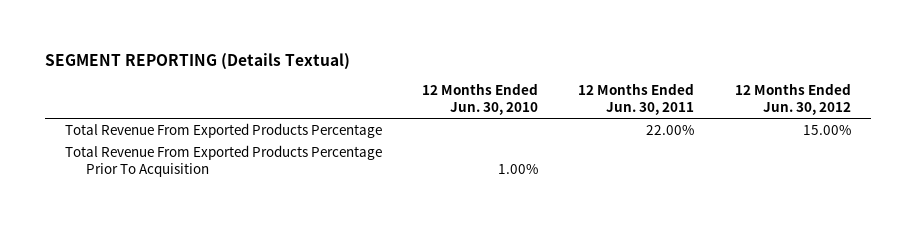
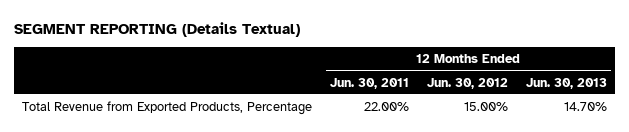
- | 12 Months Ended Jun. 30, 2010 | 12 Months Ended Jun. 30, 2011 | 12 Months Ended Jun. 30, 2012
+ | 12 Months Ended Jun. 30, 2011 | 12 Months Ended Jun. 30, 2012 | 12 Months Ended Jun. 30, 2013
- Total Revenue From Exported Products Percentage | | 22.00% | 15.00%
- Total Revenue From Exported Products Percentage Prior To Acquisition | 1.00% | |
+ Total Revenue from Exported Products, Percentage | 22.00% | 15.00% | 14.70%

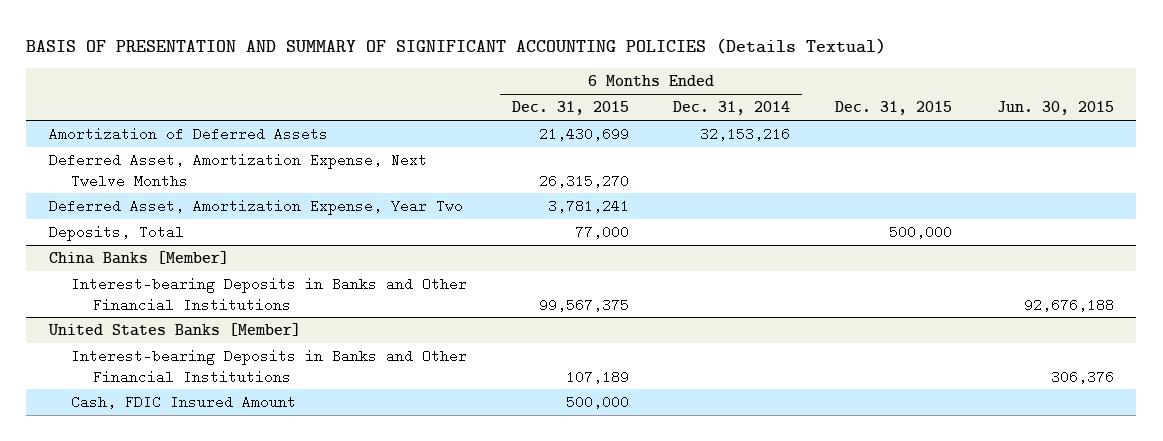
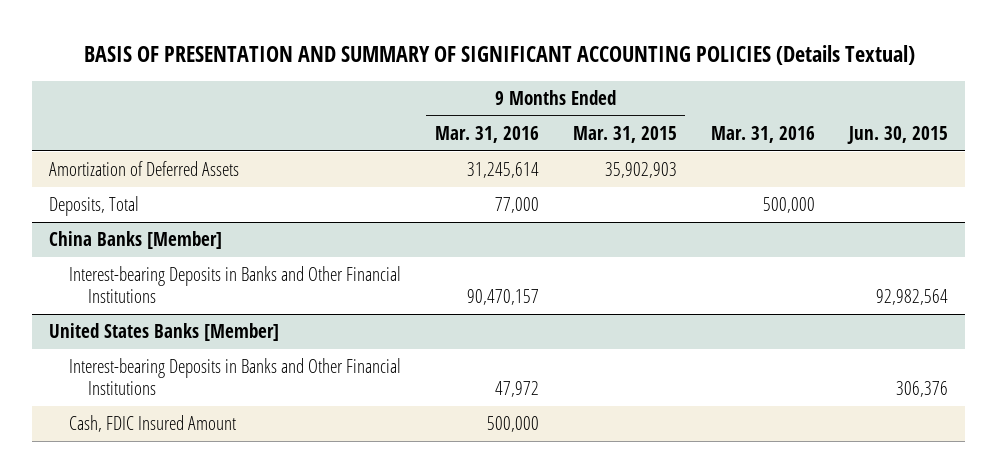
- | 6 Months Ended Dec. 31, 2015 | 6 Months Ended Dec. 31, 2014 | Dec. 31, 2015 | Jun. 30, 2015
+ | 9 Months Ended Mar. 31, 2016 | 9 Months Ended Mar. 31, 2015 | Mar. 31, 2016 | Jun. 30, 2015
- Deferred Asset, Amortization Expense, Next Twelve Months | 26,315,270 | | |
- Deferred Asset, Amortization Expense, Year Two | 3,781,241 | | |
@ China Banks [Member]
- Interest-bearing Deposits in Banks and Other Financial Institutions | 99,567,375 | | | 92,676,188
+ Interest-bearing Deposits in Banks and Other Financial Institutions | 90,470,157 | | | 92,982,564

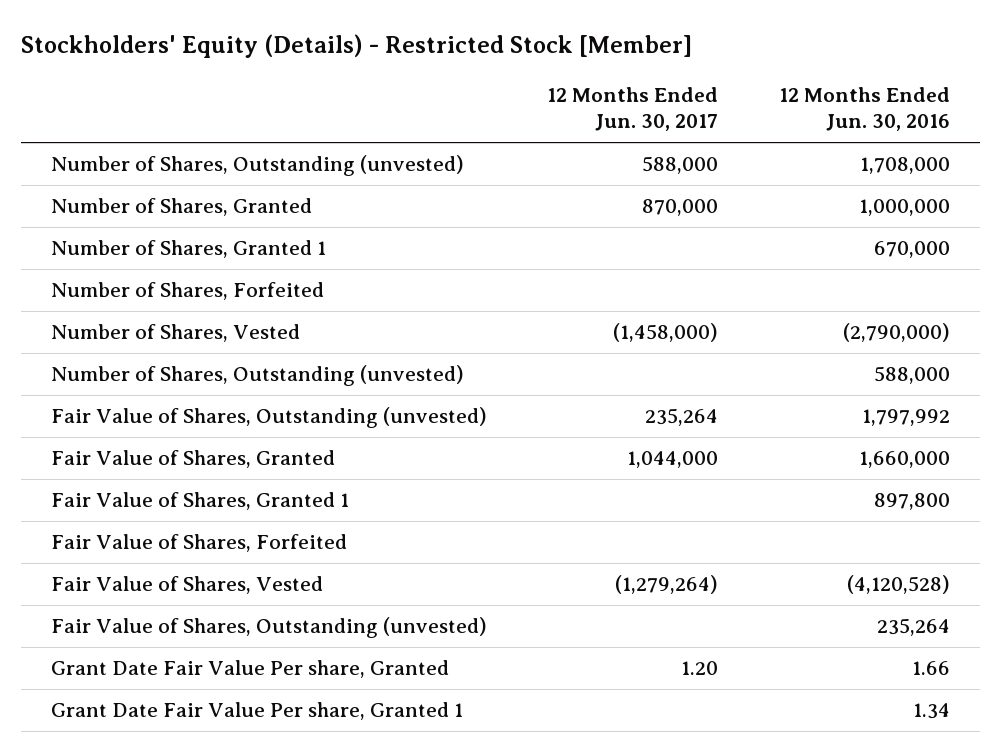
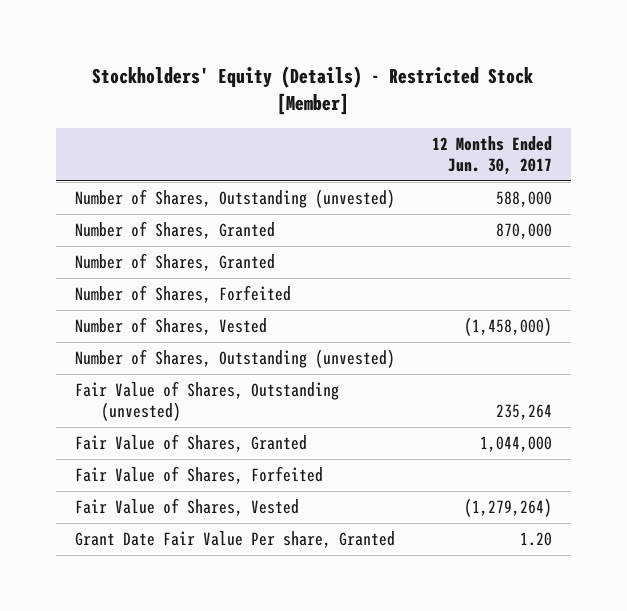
- | 12 Months Ended Jun. 30, 2017 | 12 Months Ended Jun. 30, 2016
+ | 12 Months Ended Jun. 30, 2017
- Number of Shares, Granted 1 | | 670,000
+ Number of Shares, Granted
- Fair Value of Shares, Granted 1 | | 897,800
- Fair Value of Shares, Outstanding (unvested) | | 235,264
- Grant Date Fair Value Per share, Granted 1 | | 1.34

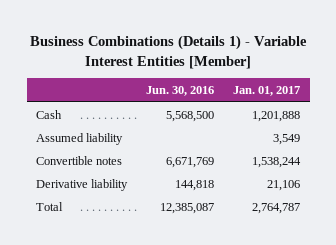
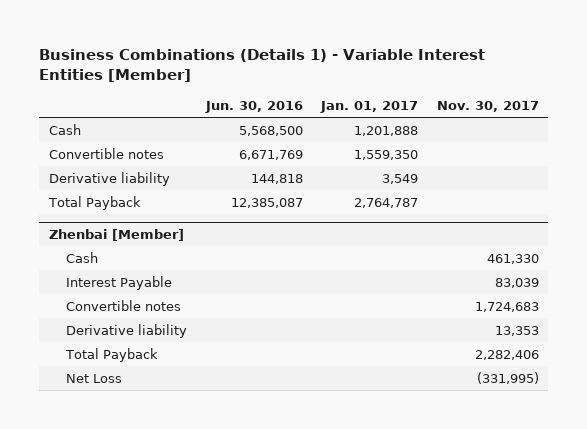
- | Jun. 30, 2016 | Jan. 01, 2017
+ | Jun. 30, 2016 | Jan. 01, 2017 | Nov. 30, 2017
- Assumed liability | | 3,549
- Convertible notes | 6,671,769 | 1,538,244
- Derivative liability | 144,818 | 21,106
- Total | 12,385,087 | 2,764,787
+ Convertible notes | 6,671,769 | 1,559,350 |
+ Derivative liability | 144,818 | 3,549 |
+ Total Payback | 12,385,087 | 2,764,787 |
+ Zhenbai [Member]
+ Cash | | | 461,330
+ Interest Payable | | | 83,039
+ Convertible notes | | | 1,724,683
+ Derivative liability | | | 13,353
+ Total Payback | | | 2,282,406
+ Net Loss | | | (331,995)

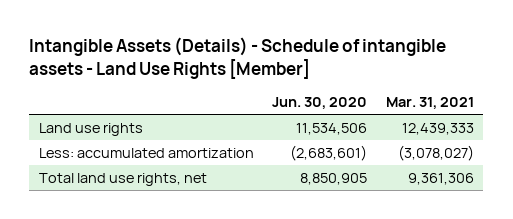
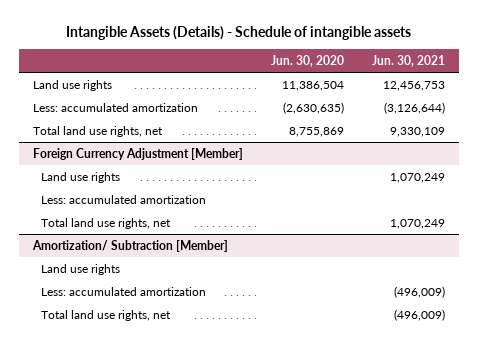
- Intangible Assets (Details) - Schedule of intangible assets - Land Use Rights [Member]
+ Intangible Assets (Details) - Schedule of intangible assets
- | Jun. 30, 2020 | Mar. 31, 2021
+ | Jun. 30, 2020 | Jun. 30, 2021
- Land use rights | 11,534,506 | 12,439,333
- Less: accumulated amortization | (2,683,601) | (3,078,027)
- Total land use rights, net | 8,850,905 | 9,361,306
+ Land use rights | 11,386,504 | 12,456,753
+ Less: accumulated amortization | (2,630,635) | (3,126,644)
+ Total land use rights, net | 8,755,869 | 9,330,109
+ Foreign Currency Adjustment [Member]
+ Land use rights | | 1,070,249
+ Less: accumulated amortization
+ Total land use rights, net | | 1,070,249
+ Amortization/ Subtraction [Member]
+ Land use rights
+ Less: accumulated amortization | | (496,009)
+ Total land use rights, net | | (496,009)

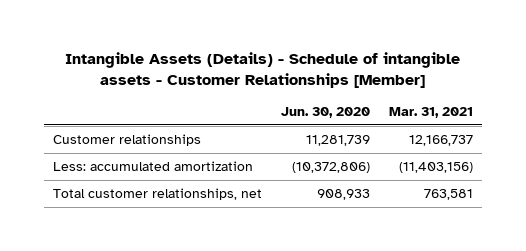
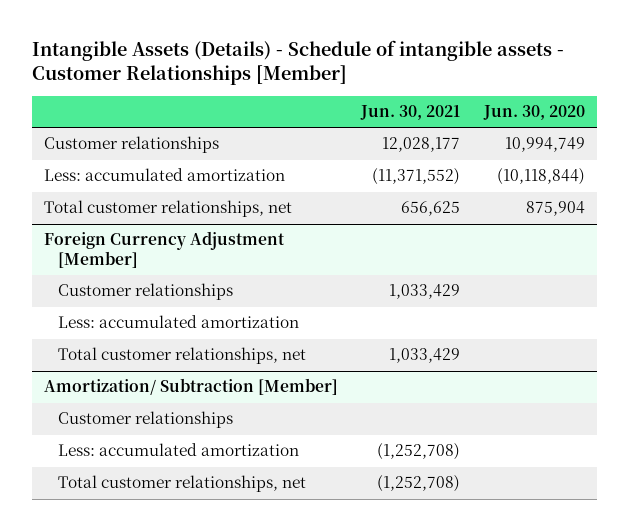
- | Jun. 30, 2020 | Mar. 31, 2021
+ | Jun. 30, 2021 | Jun. 30, 2020
- Customer relationships | 11,281,739 | 12,166,737
- Less: accumulated amortization | (10,372,806) | (11,403,156)
- Total customer relationships, net | 908,933 | 763,581
+ Customer relationships | 12,028,177 | 10,994,749
+ Less: accumulated amortization | (11,371,552) | (10,118,844)
+ Total customer relationships, net | 656,625 | 875,904
+ Foreign Currency Adjustment [Member]
+ Customer relationships | 1,033,429 |
+ Less: accumulated amortization
+ Total customer relationships, net | 1,033,429 |
+ Amortization/ Subtraction [Member]
+ Customer relationships
+ Less: accumulated amortization | (1,252,708) |
+ Total customer relationships, net | (1,252,708) |

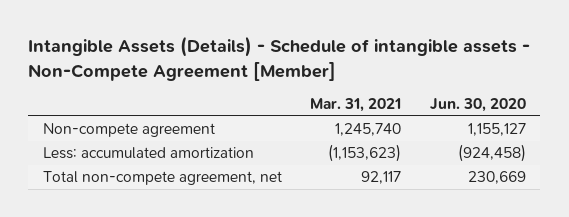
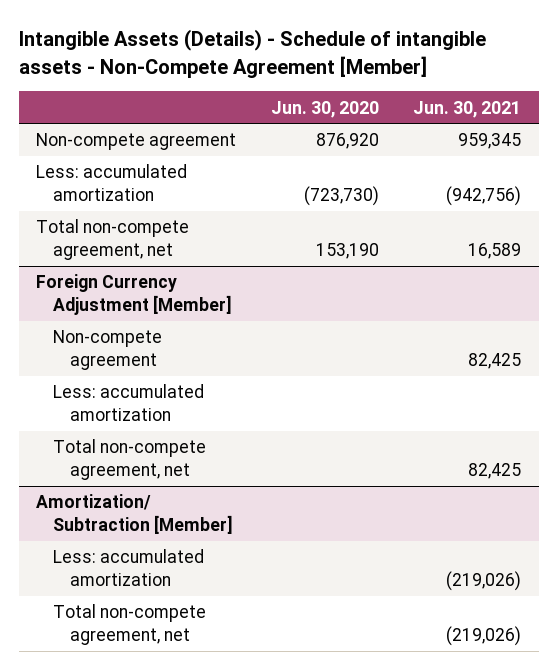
- | Mar. 31, 2021 | Jun. 30, 2020
+ | Jun. 30, 2020 | Jun. 30, 2021
- Non-compete agreement | 1,245,740 | 1,155,127
- Less: accumulated amortization | (1,153,623) | (924,458)
- Total non-compete agreement, net | 92,117 | 230,669
+ Non-compete agreement | 876,920 | 959,345
+ Less: accumulated amortization | (723,730) | (942,756)
+ Total non-compete agreement, net | 153,190 | 16,589
+ Foreign Currency Adjustment [Member]
+ Non-compete agreement | | 82,425
+ Less: accumulated amortization
+ Total non-compete agreement, net | | 82,425
+ Amortization/ Subtraction [Member]
+ Less: accumulated amortization | | (219,026)
+ Total non-compete agreement, net | | (219,026)

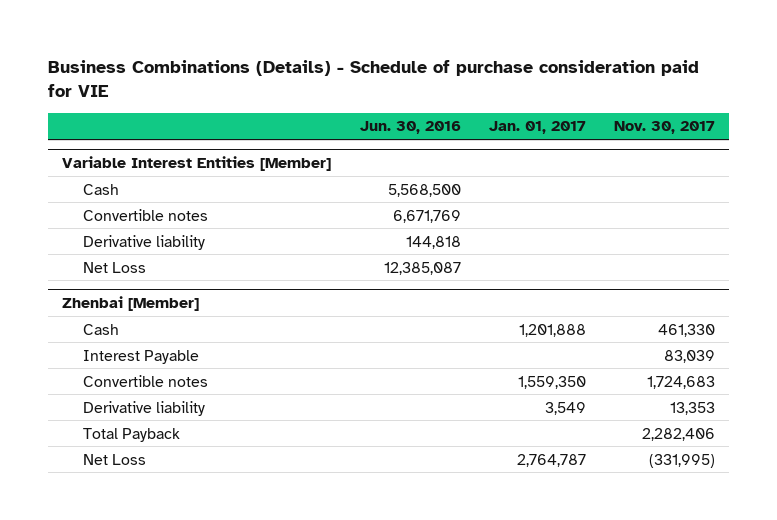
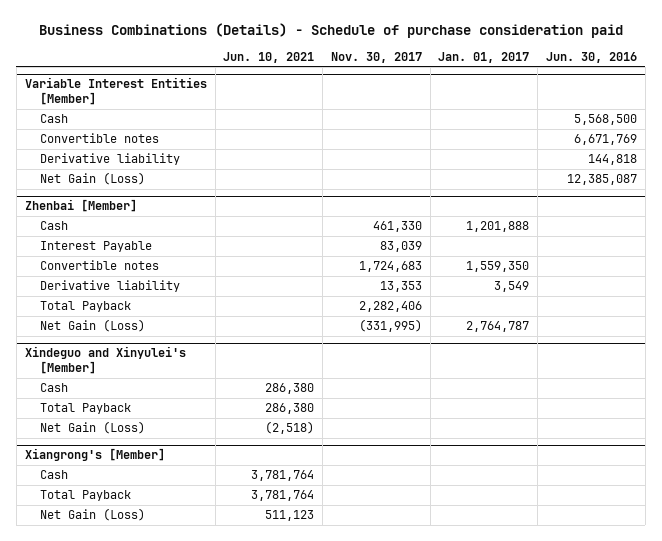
- Business Combinations (Details) - Schedule of purchase consideration paid for VIE
+ Business Combinations (Details) - Schedule of purchase consideration paid
- | Jun. 30, 2016 | Jan. 01, 2017 | Nov. 30, 2017
+ | Jun. 10, 2021 | Nov. 30, 2017 | Jan. 01, 2017 | Jun. 30, 2016
@ Variable Interest Entities [Member]
- Net Loss | 12,385,087 | |
+ Net Gain (Loss) | | | | 12,385,087
@ Zhenbai [Member]
- Net Loss | | 2,764,787 | (331,995)
+ Net Gain (Loss) | | (331,995) | 2,764,787 |
+ Xindeguo and Xinyulei's [Member]
+ Cash | 286,380 | | |
+ Total Payback | 286,380 | | |
+ Net Gain (Loss) | (2,518) | | |
+ Xiangrong's [Member]
+ Cash | 3,781,764 | | |
+ Total Payback | 3,781,764 | | |
+ Net Gain (Loss) | 511,123 | | |

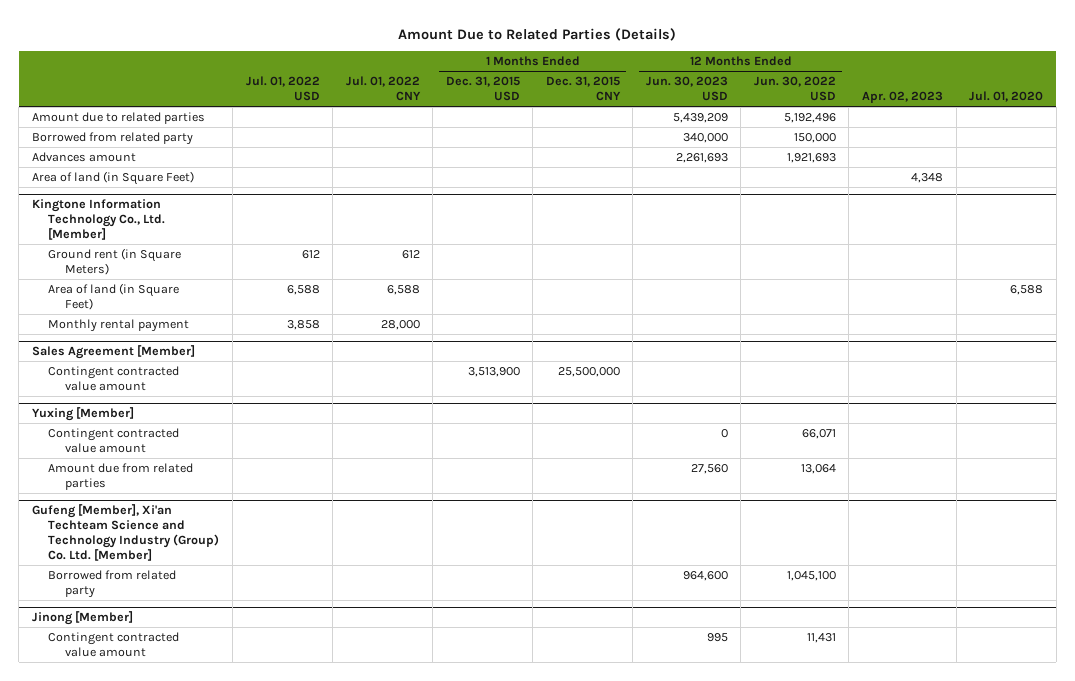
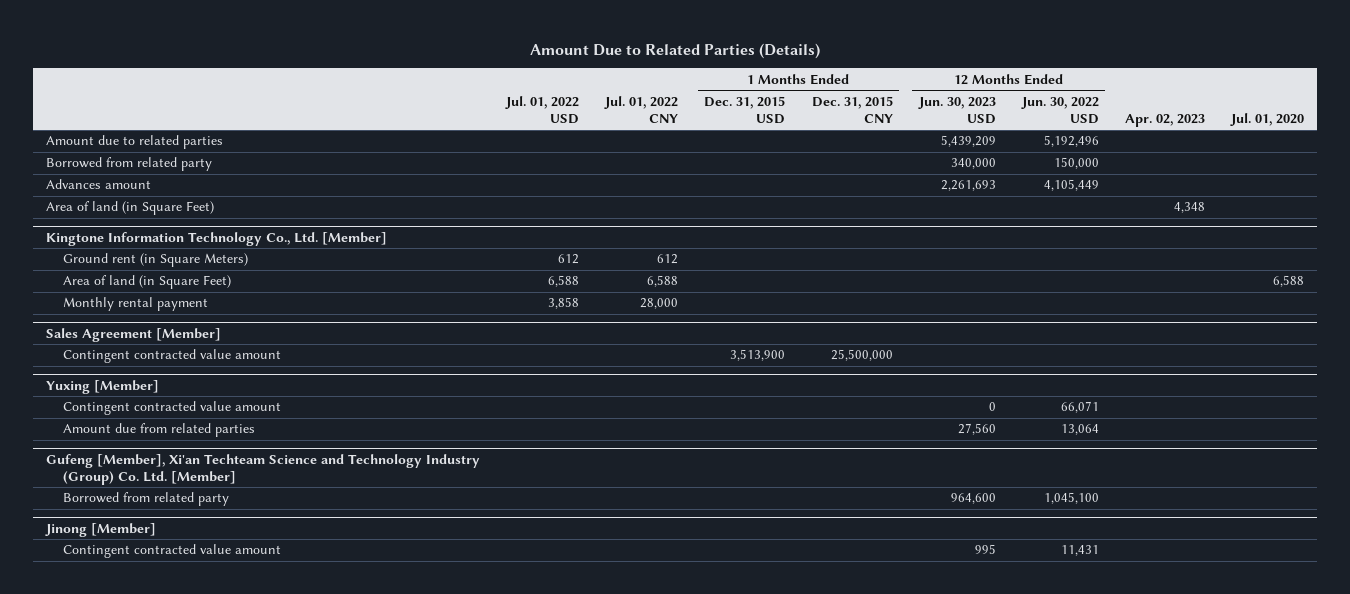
- Advances amount | | | | | 2,261,693 | 1,921,693 | |
+ Advances amount | | | | | 2,261,693 | 4,105,449 | |

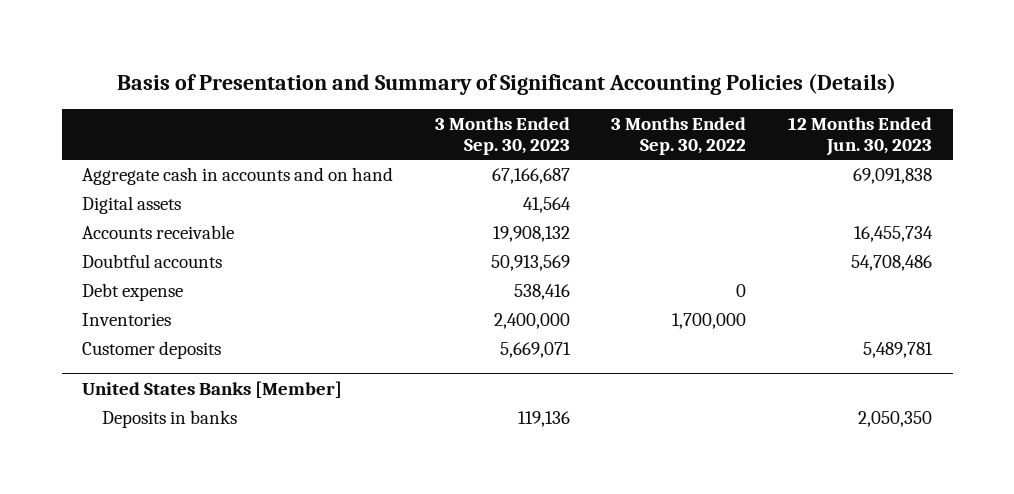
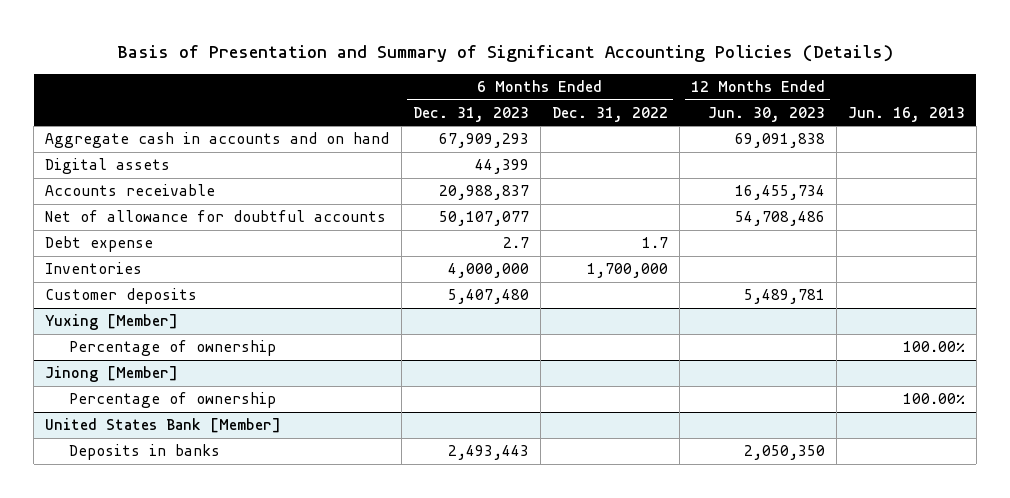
- | 3 Months Ended Sep. 30, 2023 | 3 Months Ended Sep. 30, 2022 | 12 Months Ended Jun. 30, 2023
+ | 6 Months Ended Dec. 31, 2023 | 6 Months Ended Dec. 31, 2022 | 12 Months Ended Jun. 30, 2023 | Jun. 16, 2013
- Doubtful accounts | 50,913,569 | | 54,708,486
+ Net of allowance for doubtful accounts | 50,107,077 | | 54,708,486 |
- United States Banks [Member]
+ Yuxing [Member]
+ Percentage of ownership | | | | 100.00%
+ Jinong [Member]
+ Percentage of ownership | | | | 100.00%
+ United States Bank [Member]

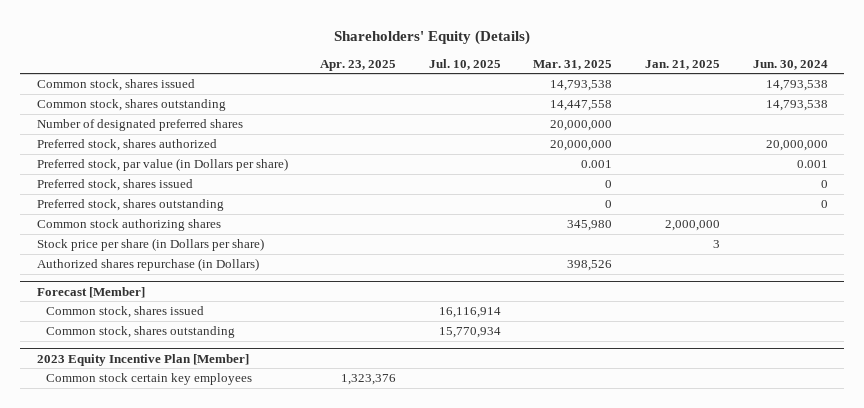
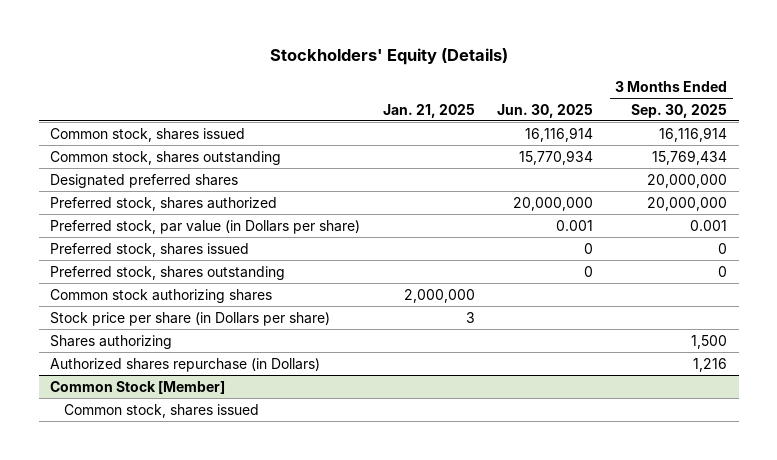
- Shareholders' Equity (Details)
+ Stockholders' Equity (Details)
- | Apr. 23, 2025 | Jul. 10, 2025 | Mar. 31, 2025 | Jan. 21, 2025 | Jun. 30, 2024
+ | Jan. 21, 2025 | Jun. 30, 2025 | 3 Months Ended Sep. 30, 2025
- Number of designated preferred shares | | | 20,000,000 | |
+ Designated preferred shares | | | 20,000,000
+ Shares authorizing | | | 1,500
- Forecast [Member]
- Common stock, shares issued | | 16,116,914 | | |
- Common stock, shares outstanding | | 15,770,934 | | |
- 2023 Equity Incentive Plan [Member]
- Common stock certain key employees | 1,323,376 | | | |
+ Common Stock [Member]
+ Common stock, shares issued

